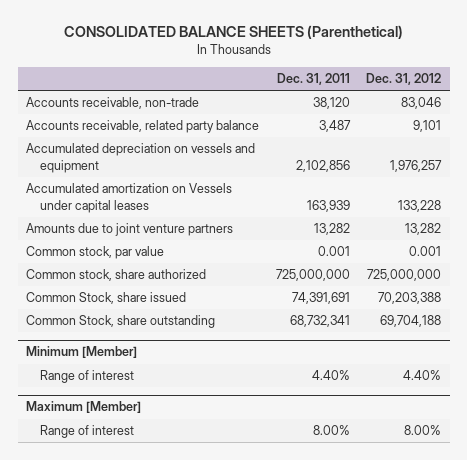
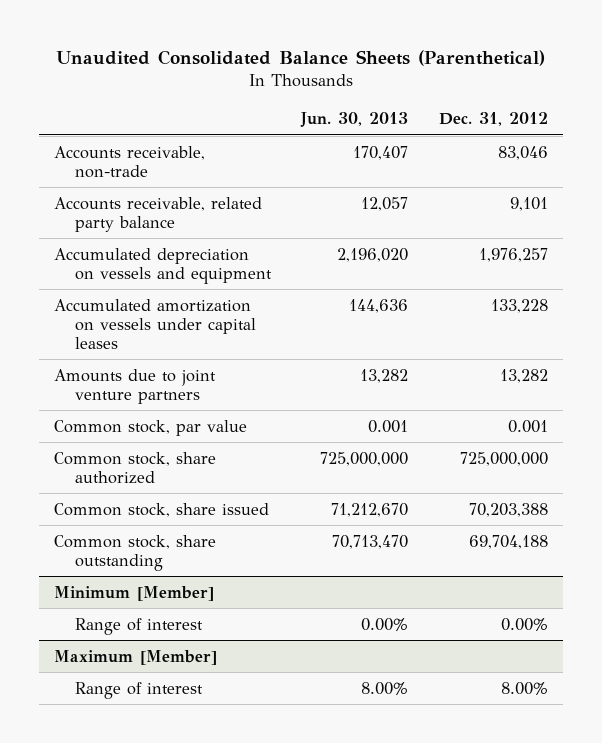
- CONSOLIDATED BALANCE SHEETS (Parenthetical)
+ Unaudited Consolidated Balance Sheets (Parenthetical)
- | Dec. 31, 2011 | Dec. 31, 2012
+ | Jun. 30, 2013 | Dec. 31, 2012
- Accumulated amortization on Vessels under capital leases | 163,939 | 133,228
+ Accumulated amortization on vessels under capital leases | 144,636 | 133,228
- Common Stock, share issued | 74,391,691 | 70,203,388
- Common Stock, share outstanding | 68,732,341 | 69,704,188
+ Common stock, share issued | 71,212,670 | 70,203,388
+ Common stock, share outstanding | 70,713,470 | 69,704,188
@ Minimum [Member]
- Range of interest | 4.40% | 4.40%
+ Range of interest | 0.00% | 0.00%

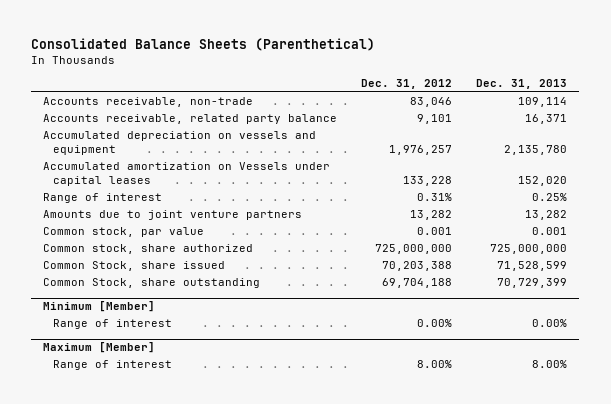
- Unaudited Consolidated Balance Sheets (Parenthetical)
+ Consolidated Balance Sheets (Parenthetical)
- | Jun. 30, 2013 | Dec. 31, 2012
+ | Dec. 31, 2012 | Dec. 31, 2013
- Accumulated amortization on vessels under capital leases | 144,636 | 133,228
+ Accumulated amortization on Vessels under capital leases | 133,228 | 152,020
+ Range of interest | 0.31% | 0.25%
- Common stock, share issued | 71,212,670 | 70,203,388
- Common stock, share outstanding | 70,713,470 | 69,704,188
+ Common Stock, share issued | 70,203,388 | 71,528,599
+ Common Stock, share outstanding | 69,704,188 | 70,729,399

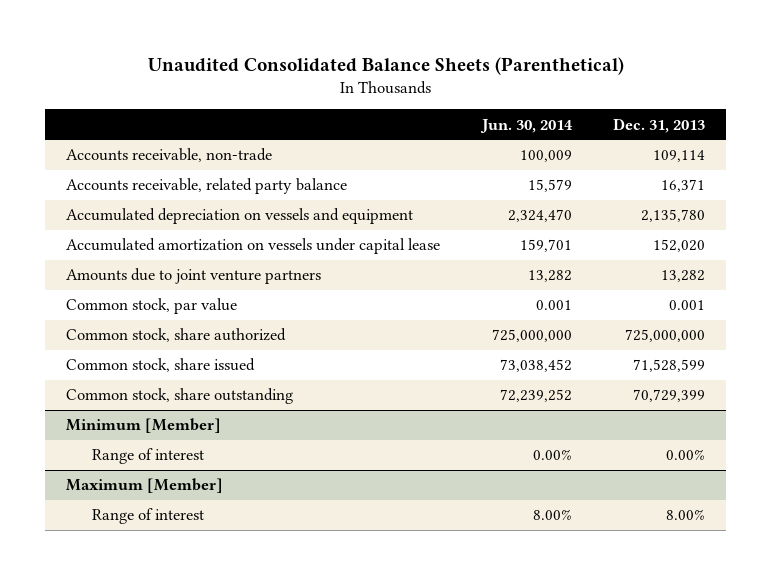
- Consolidated Balance Sheets (Parenthetical)
+ Unaudited Consolidated Balance Sheets (Parenthetical)
- | Dec. 31, 2012 | Dec. 31, 2013
+ | Jun. 30, 2014 | Dec. 31, 2013
- Accumulated amortization on Vessels under capital leases | 133,228 | 152,020
- Range of interest | 0.31% | 0.25%
+ Accumulated amortization on vessels under capital lease | 159,701 | 152,020
- Common Stock, share issued | 70,203,388 | 71,528,599
- Common Stock, share outstanding | 69,704,188 | 70,729,399
+ Common stock, share issued | 73,038,452 | 71,528,599
+ Common stock, share outstanding | 72,239,252 | 70,729,399

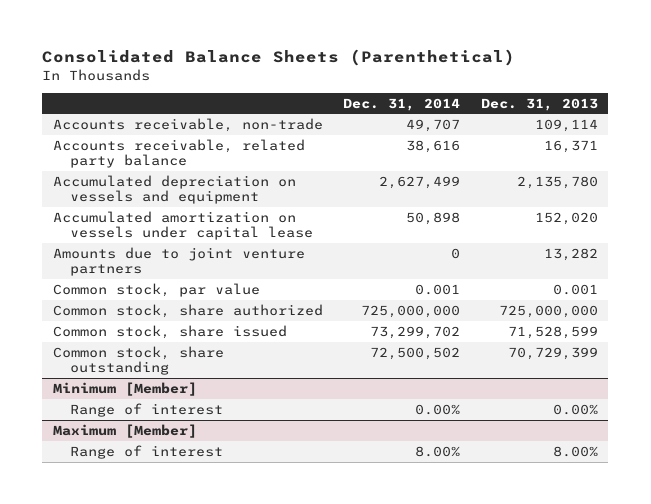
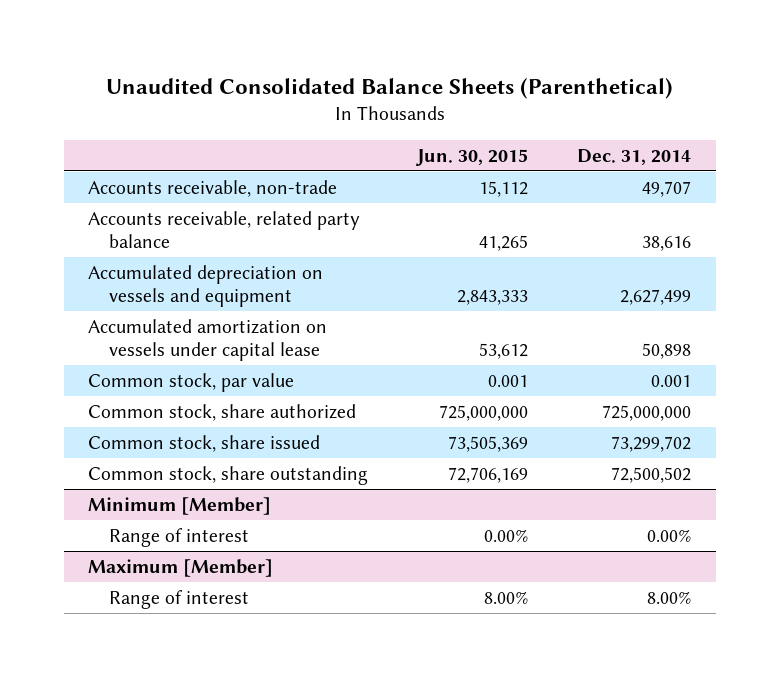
- Consolidated Balance Sheets (Parenthetical)
+ Unaudited Consolidated Balance Sheets (Parenthetical)
- | Dec. 31, 2014 | Dec. 31, 2013
+ | Jun. 30, 2015 | Dec. 31, 2014
- Amounts due to joint venture partners | 0 | 13,282

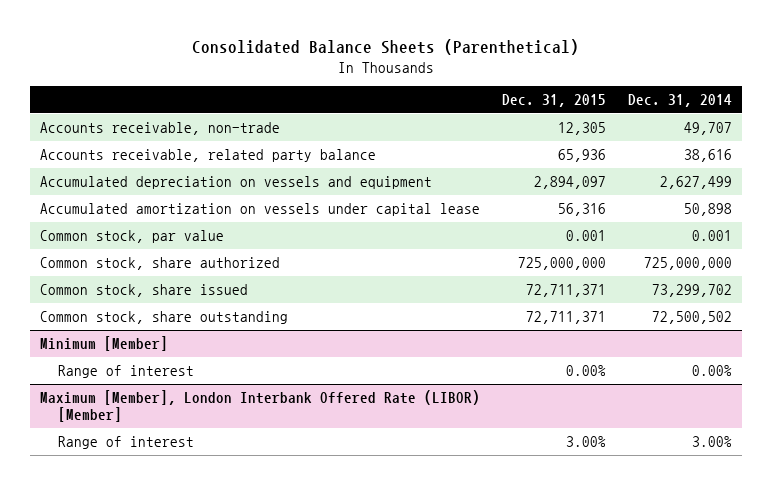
- Unaudited Consolidated Balance Sheets (Parenthetical)
+ Consolidated Balance Sheets (Parenthetical)
- | Jun. 30, 2015 | Dec. 31, 2014
+ | Dec. 31, 2015 | Dec. 31, 2014
- Maximum [Member]
- Range of interest | 8.00% | 8.00%
+ Maximum [Member], London Interbank Offered Rate (LIBOR) [Member]
+ Range of interest | 3.00% | 3.00%

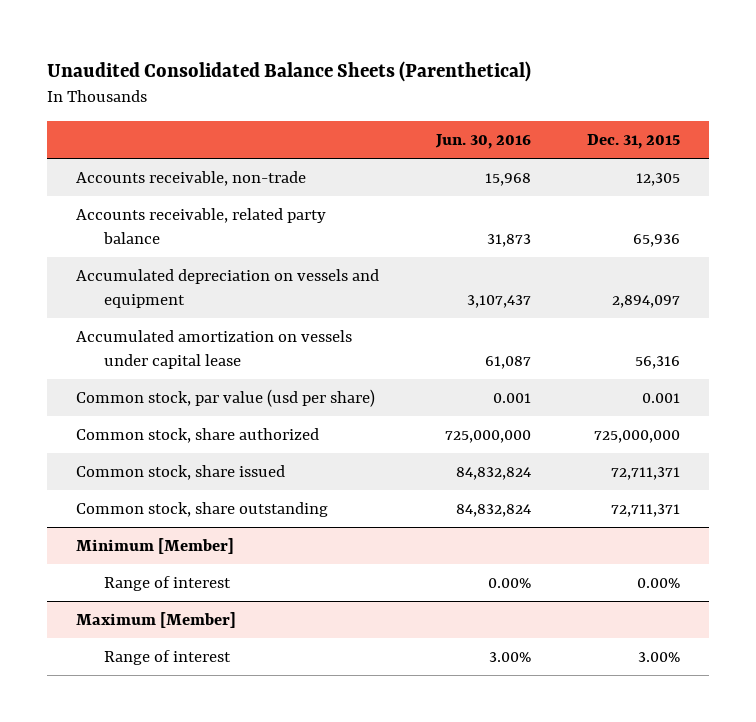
- Consolidated Balance Sheets (Parenthetical)
+ Unaudited Consolidated Balance Sheets (Parenthetical)
- | Dec. 31, 2015 | Dec. 31, 2014
+ | Jun. 30, 2016 | Dec. 31, 2015
- Common stock, par value | 0.001 | 0.001
+ Common stock, par value (usd per share) | 0.001 | 0.001
- Maximum [Member], London Interbank Offered Rate (LIBOR) [Member]
+ Maximum [Member]

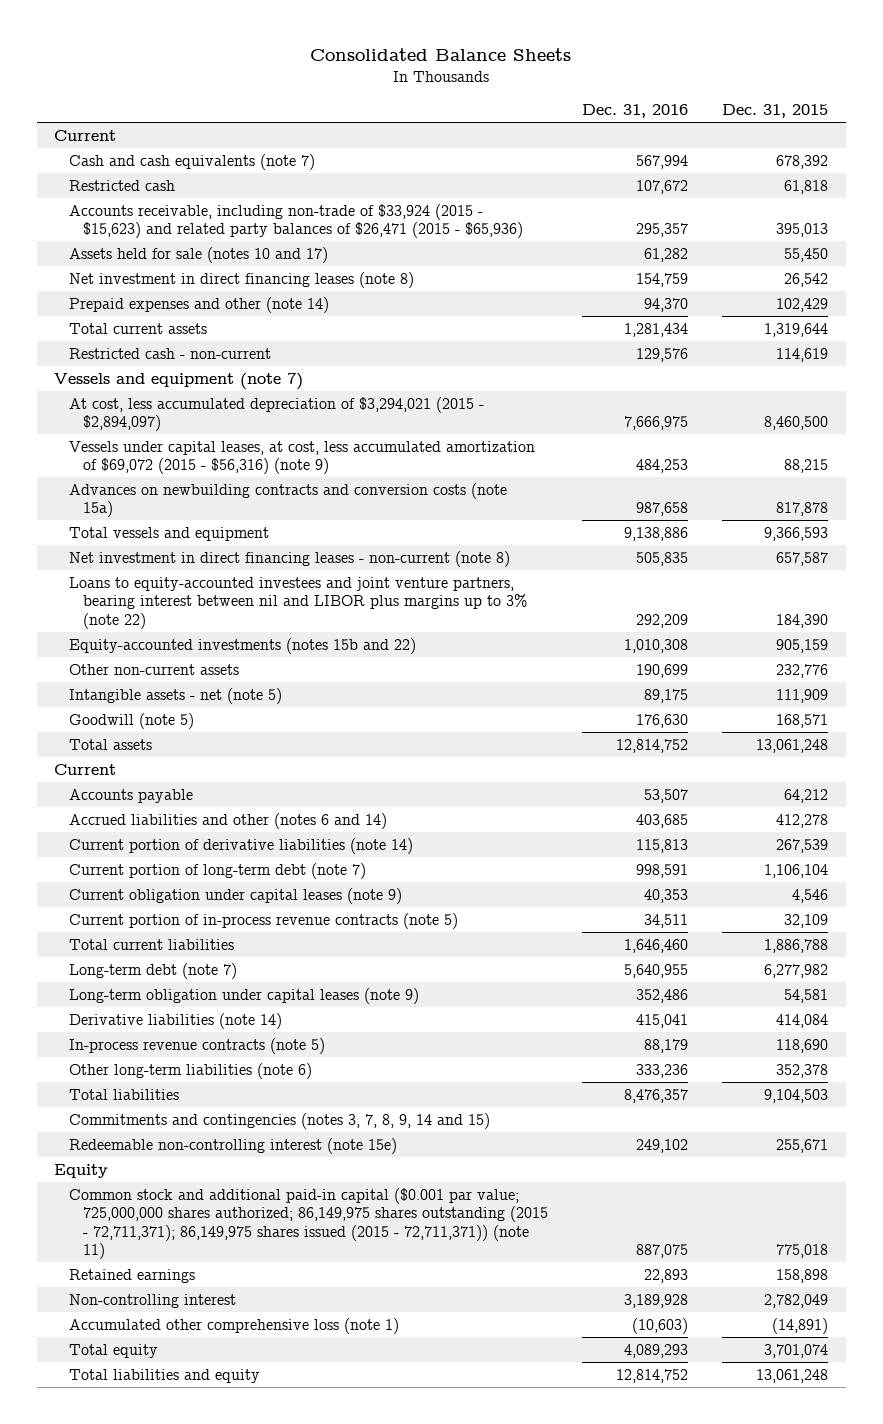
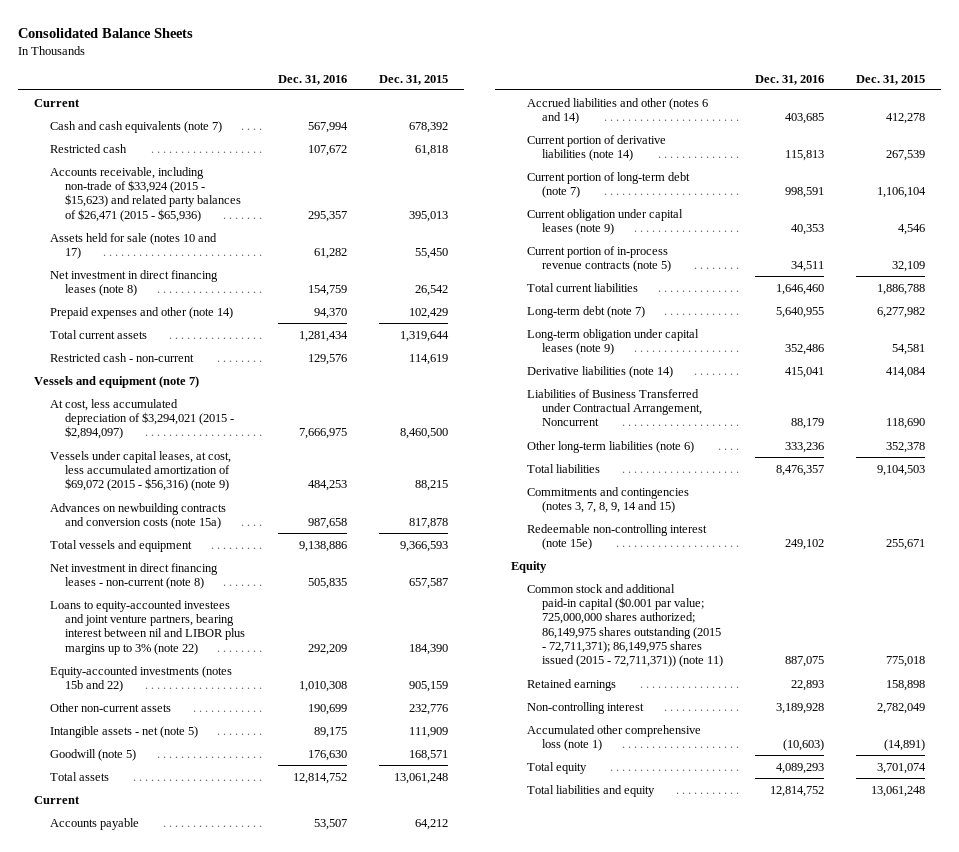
- In-process revenue contracts (note 5) | 88,179 | 118,690
+ Liabilities of Business Transferred under Contractual Arrangement, Noncurrent | 88,179 | 118,690

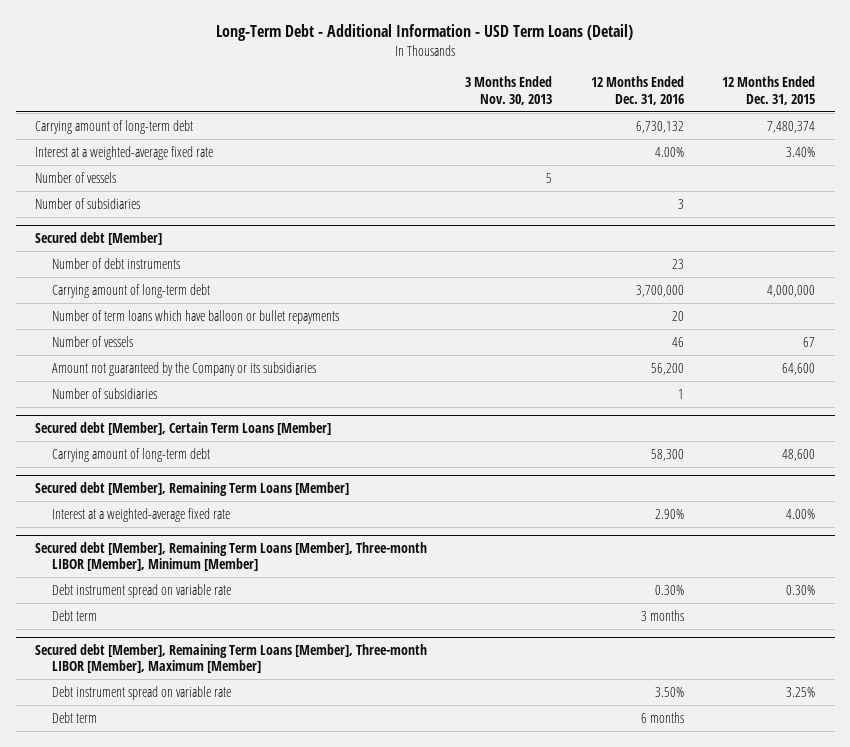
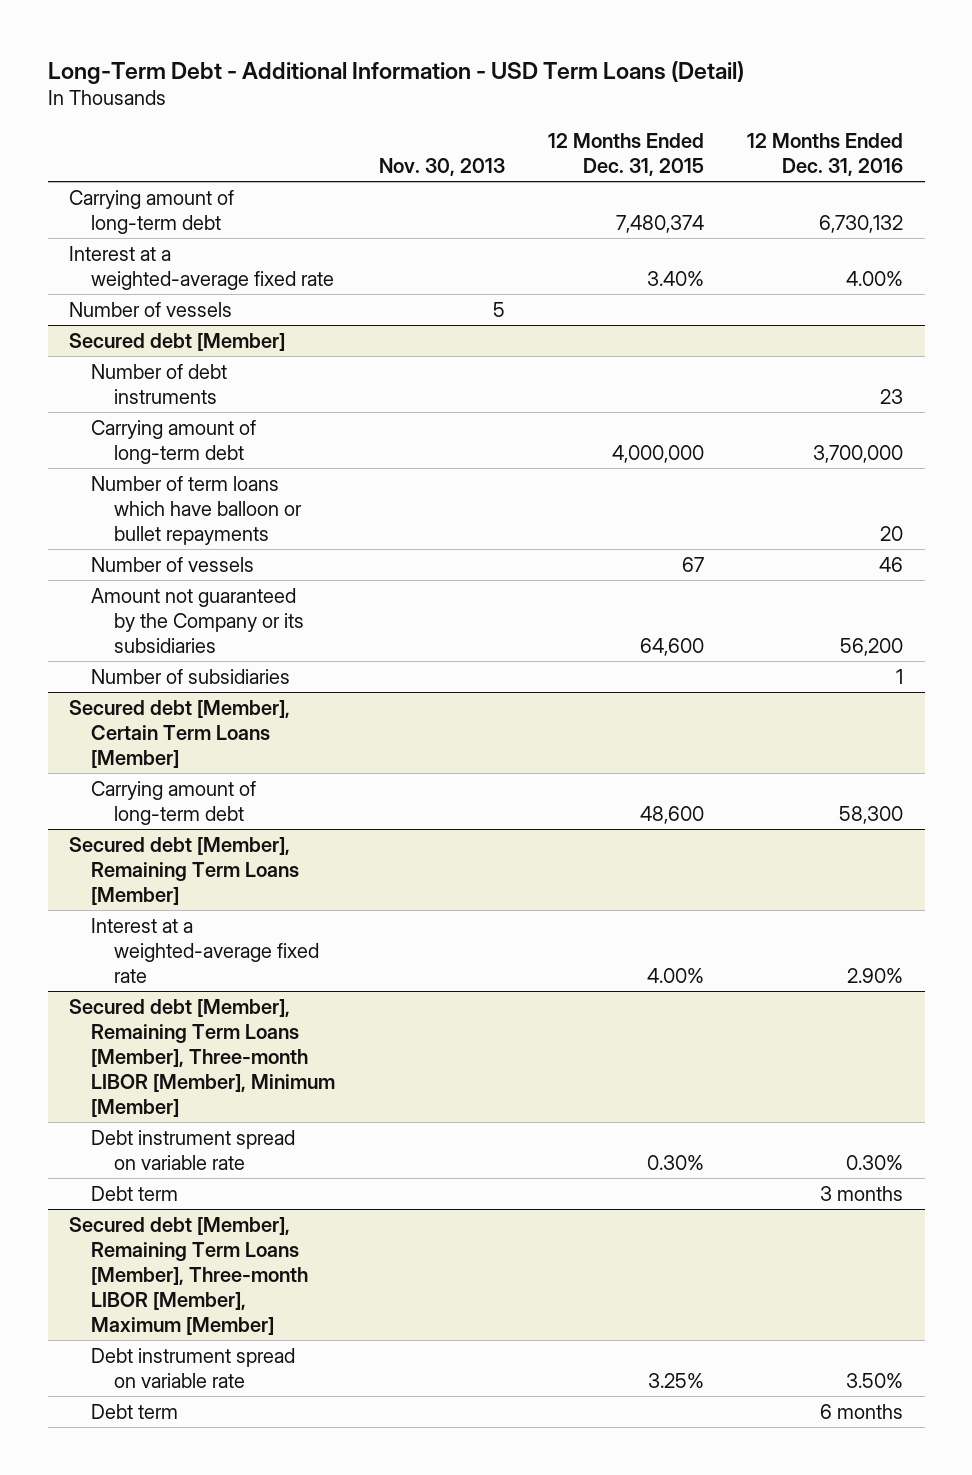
- | 3 Months Ended Nov. 30, 2013 | 12 Months Ended Dec. 31, 2016 | 12 Months Ended Dec. 31, 2015
+ | Nov. 30, 2013 | 12 Months Ended Dec. 31, 2015 | 12 Months Ended Dec. 31, 2016
- Number of subsidiaries | | 3 |

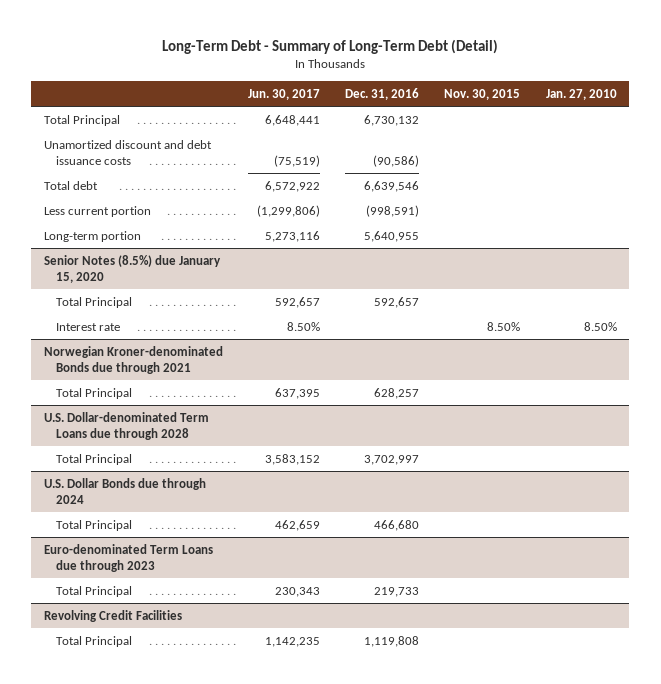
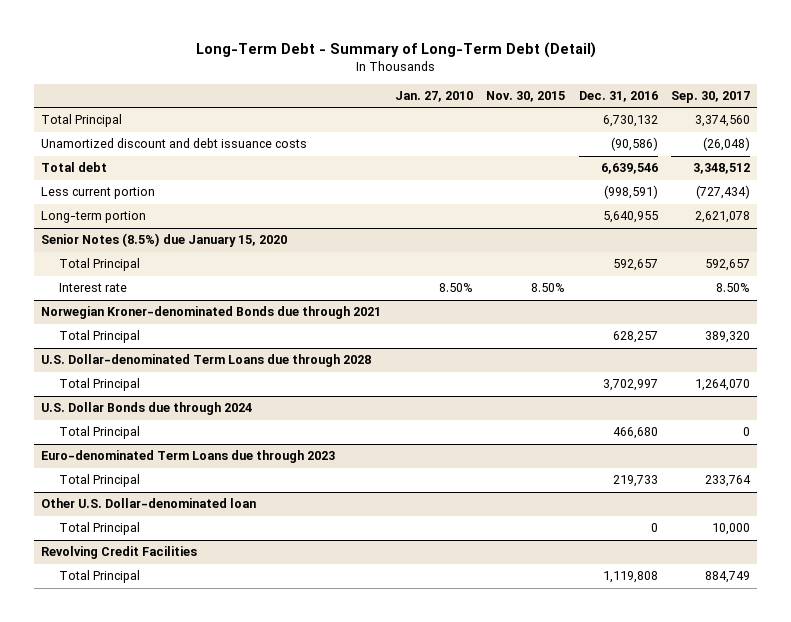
- | Jun. 30, 2017 | Dec. 31, 2016 | Nov. 30, 2015 | Jan. 27, 2010
+ | Jan. 27, 2010 | Nov. 30, 2015 | Dec. 31, 2016 | Sep. 30, 2017
+ Other U.S. Dollar-denominated loan
+ Total Principal | | | 0 | 10,000

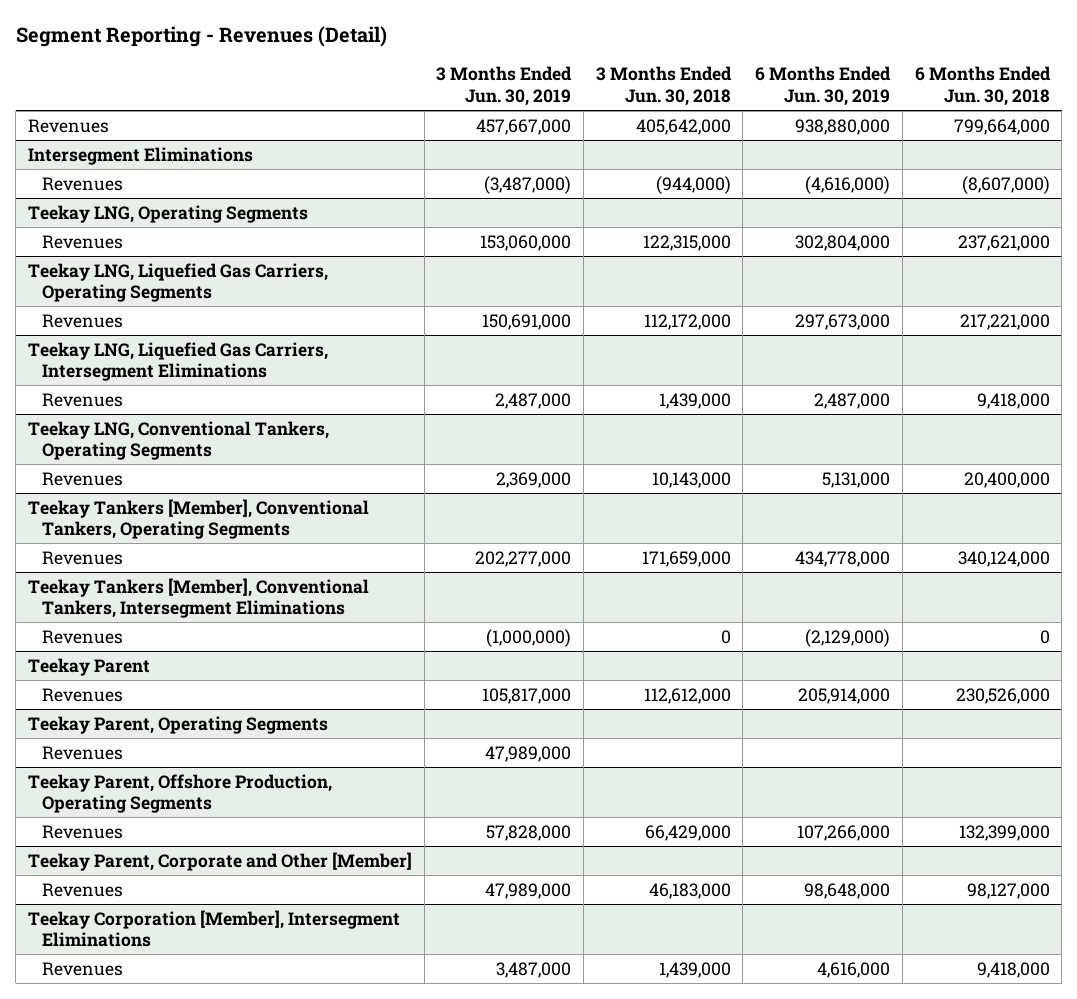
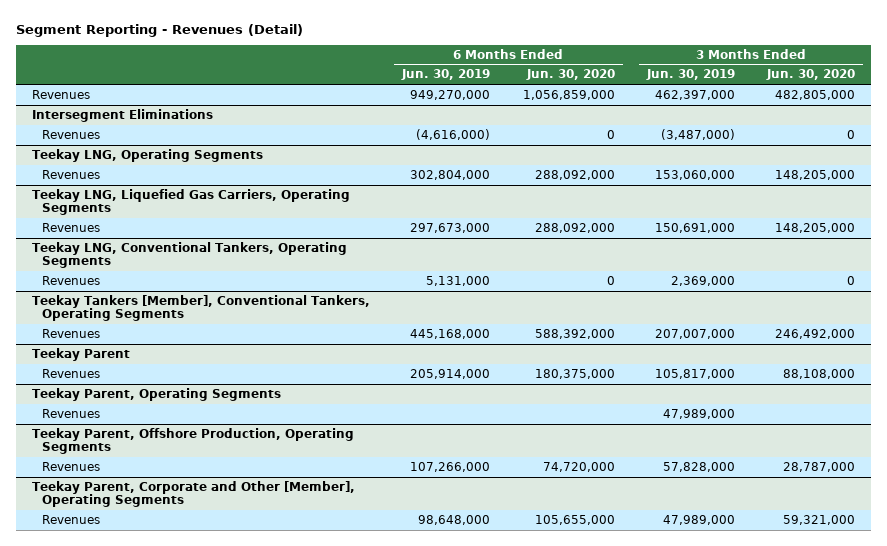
- | 3 Months Ended Jun. 30, 2019 | 3 Months Ended Jun. 30, 2018 | 6 Months Ended Jun. 30, 2019 | 6 Months Ended Jun. 30, 2018
+ | 6 Months Ended Jun. 30, 2019 | 6 Months Ended Jun. 30, 2020 | 3 Months Ended Jun. 30, 2019 | 3 Months Ended Jun. 30, 2020
- Revenues | 457,667,000 | 405,642,000 | 938,880,000 | 799,664,000
+ Revenues | 949,270,000 | 1,056,859,000 | 462,397,000 | 482,805,000
- Teekay LNG, Liquefied Gas Carriers, Intersegment Eliminations
- Revenues | 2,487,000 | 1,439,000 | 2,487,000 | 9,418,000
@ Teekay Tankers [Member], Conventional Tankers, Operating Segments
- Revenues | 202,277,000 | 171,659,000 | 434,778,000 | 340,124,000
- Teekay Tankers [Member], Conventional Tankers, Intersegment Eliminations
- Revenues | (1,000,000) | 0 | (2,129,000) | 0
@ Teekay Tankers [Member], Conventional Tankers, Operating Segments
+ Revenues | 445,168,000 | 588,392,000 | 207,007,000 | 246,492,000
- Teekay Parent, Corporate and Other [Member]
+ Teekay Parent, Corporate and Other [Member], Operating Segments
- Teekay Corporation [Member], Intersegment Eliminations
- Revenues | 3,487,000 | 1,439,000 | 4,616,000 | 9,418,000

